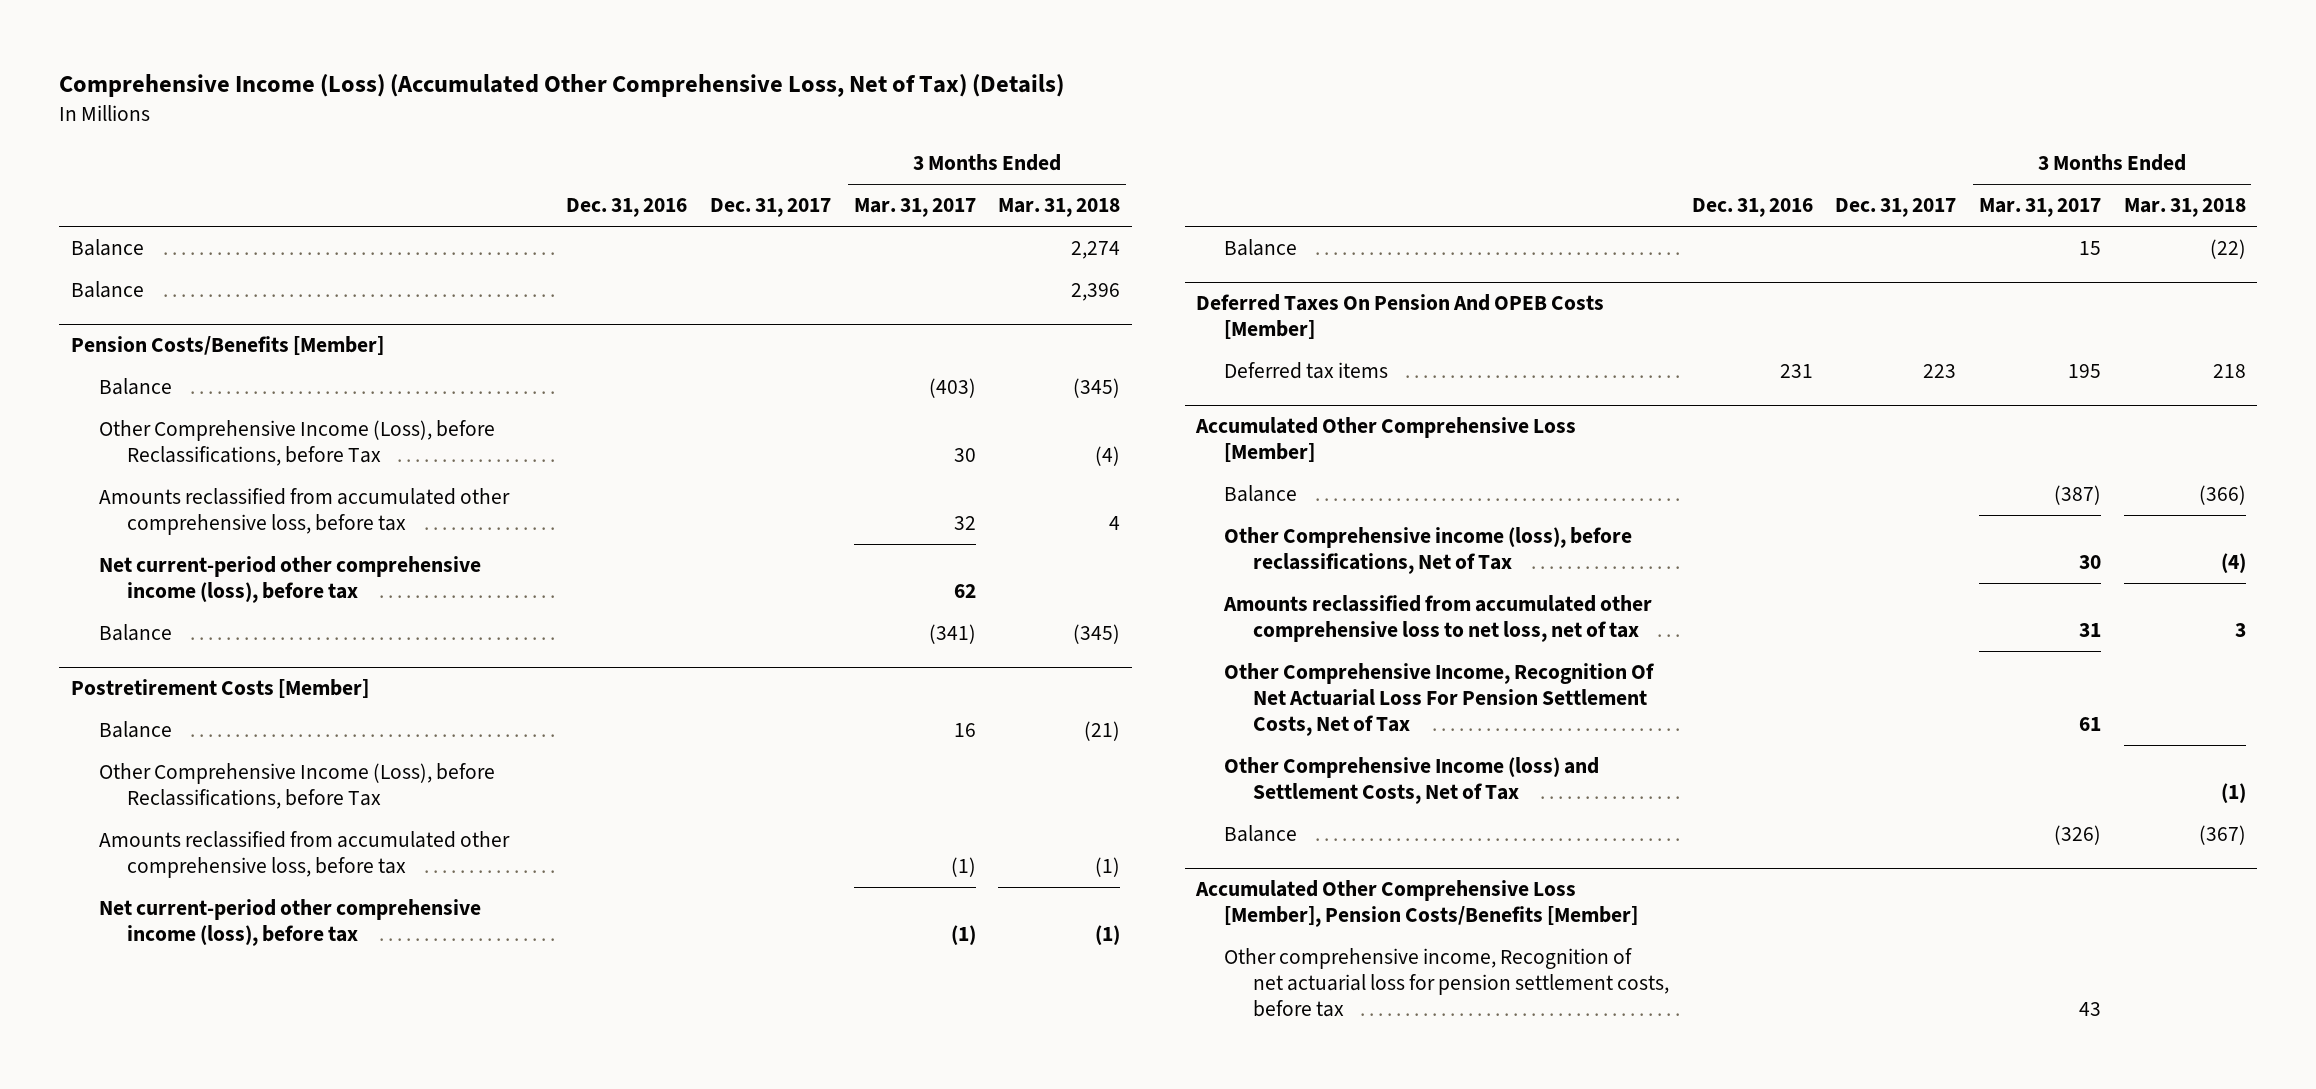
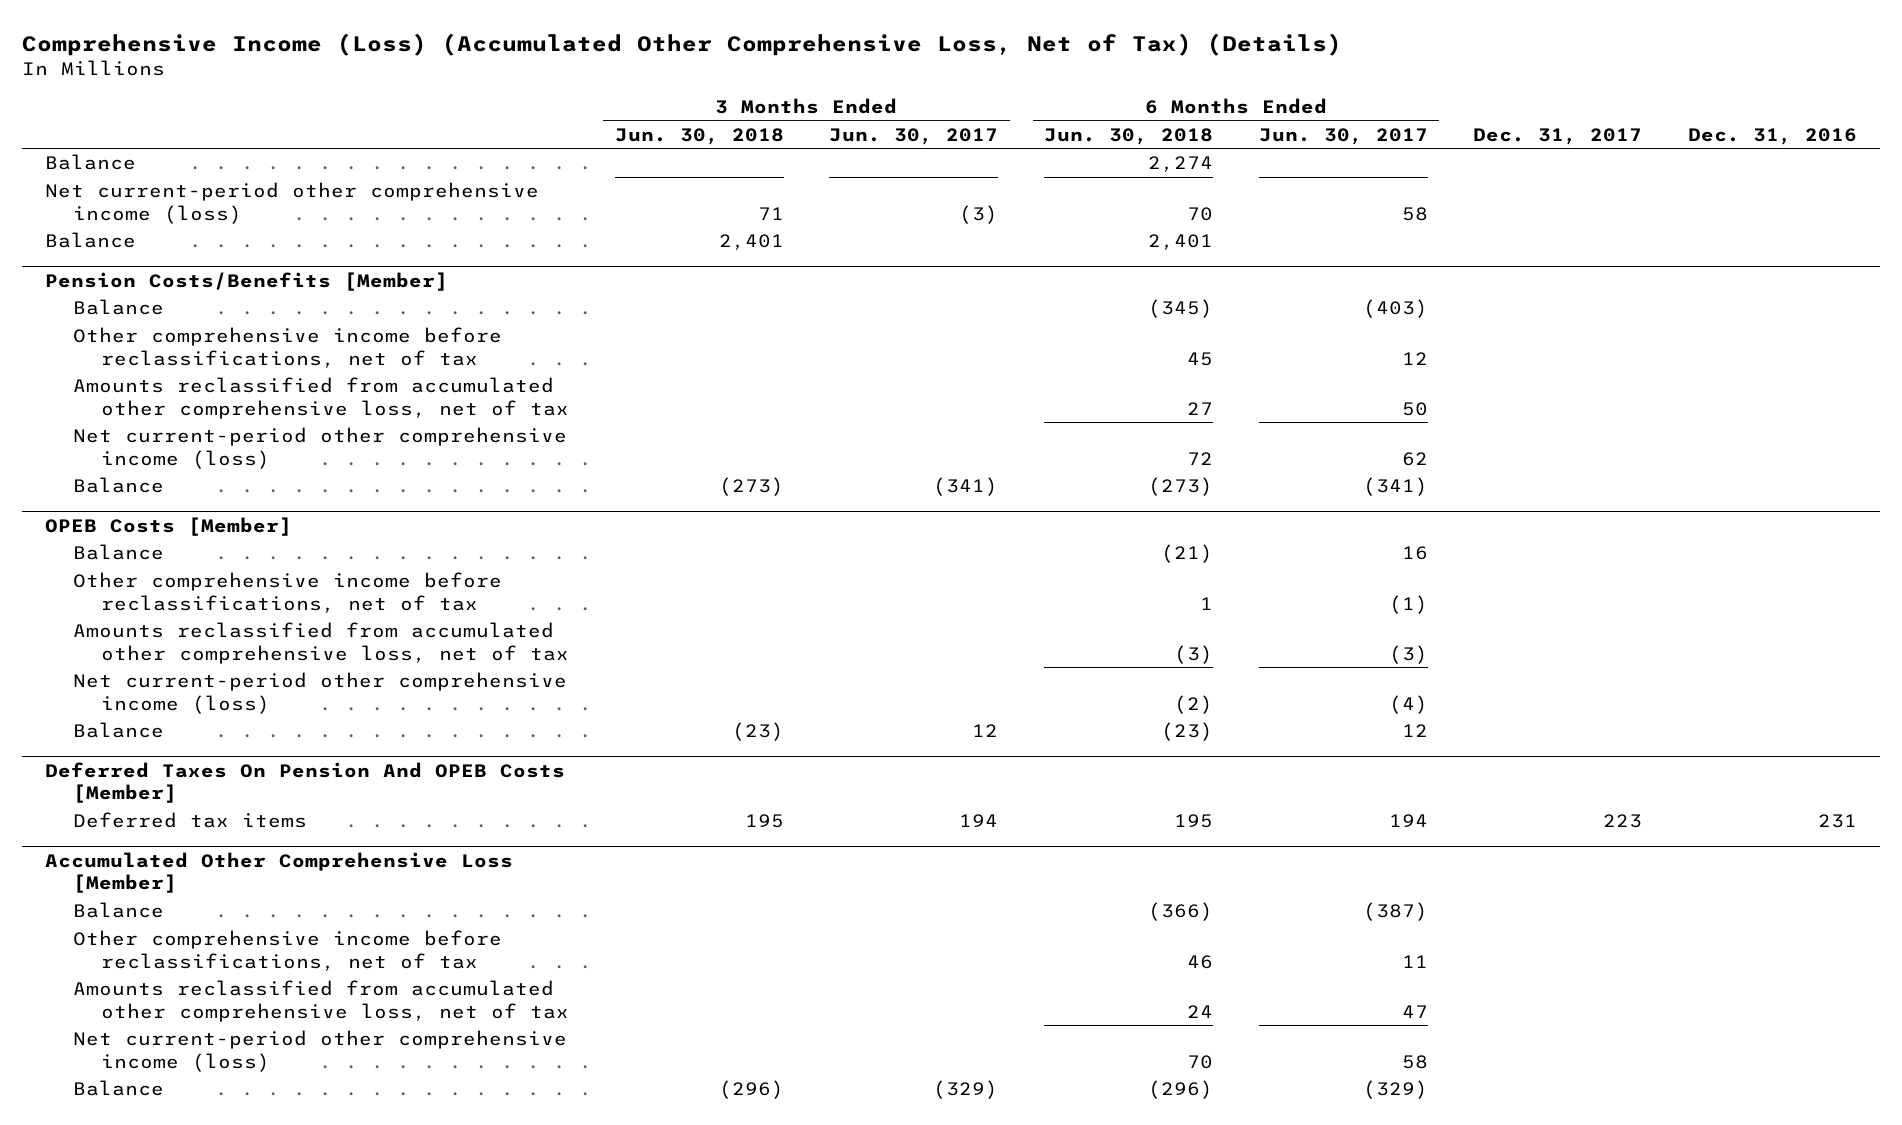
- | Dec. 31, 2016 | Dec. 31, 2017 | 3 Months Ended Mar. 31, 2017 | 3 Months Ended Mar. 31, 2018
+ | 3 Months Ended Jun. 30, 2018 | 3 Months Ended Jun. 30, 2017 | 6 Months Ended Jun. 30, 2018 | 6 Months Ended Jun. 30, 2017 | Dec. 31, 2017 | Dec. 31, 2016
+ Net current-period other comprehensive income (loss) | 71 | (3) | 70 | 58 | |
@ Pension Costs/Benefits [Member]
- Other Comprehensive Income (Loss), before Reclassifications, before Tax | | | 30 | (4)
- Amounts reclassified from accumulated other comprehensive loss, before tax | | | 32 | 4
- Net current-period other comprehensive income (loss), before tax | | | 62 |
+ Other comprehensive income before reclassifications, net of tax | | | 45 | 12 | |
+ Amounts reclassified from accumulated other comprehensive loss, net of tax | | | 27 | 50 | |
+ Net current-period other comprehensive income (loss) | | | 72 | 62 | |
- Postretirement Costs [Member]
+ OPEB Costs [Member]
- Other Comprehensive Income (Loss), before Reclassifications, before Tax
- Amounts reclassified from accumulated other comprehensive loss, before tax | | | (1) | (1)
- Net current-period other comprehensive income (loss), before tax | | | (1) | (1)
+ Other comprehensive income before reclassifications, net of tax | | | 1 | (1) | |
+ Amounts reclassified from accumulated other comprehensive loss, net of tax | | | (3) | (3) | |
+ Net current-period other comprehensive income (loss) | | | (2) | (4) | |
@ Accumulated Other Comprehensive Loss [Member]
- Other Comprehensive income (loss), before reclassifications, Net of Tax | | | 30 | (4)
- Amounts reclassified from accumulated other comprehensive loss to net loss, net of tax | | | 31 | 3
- Other Comprehensive Income, Recognition Of Net Actuarial Loss For Pension Settlement Costs, Net of Tax | | | 61 |
- Other Comprehensive Income (loss) and Settlement Costs, Net of Tax | | | | (1)
+ Other comprehensive income before reclassifications, net of tax | | | 46 | 11 | |
+ Amounts reclassified from accumulated other comprehensive loss, net of tax | | | 24 | 47 | |
+ Net current-period other comprehensive income (loss) | | | 70 | 58 | |
- Accumulated Other Comprehensive Loss [Member], Pension Costs/Benefits [Member]
- Other comprehensive income, Recognition of net actuarial loss for pension settlement costs, before tax | | | 43 |

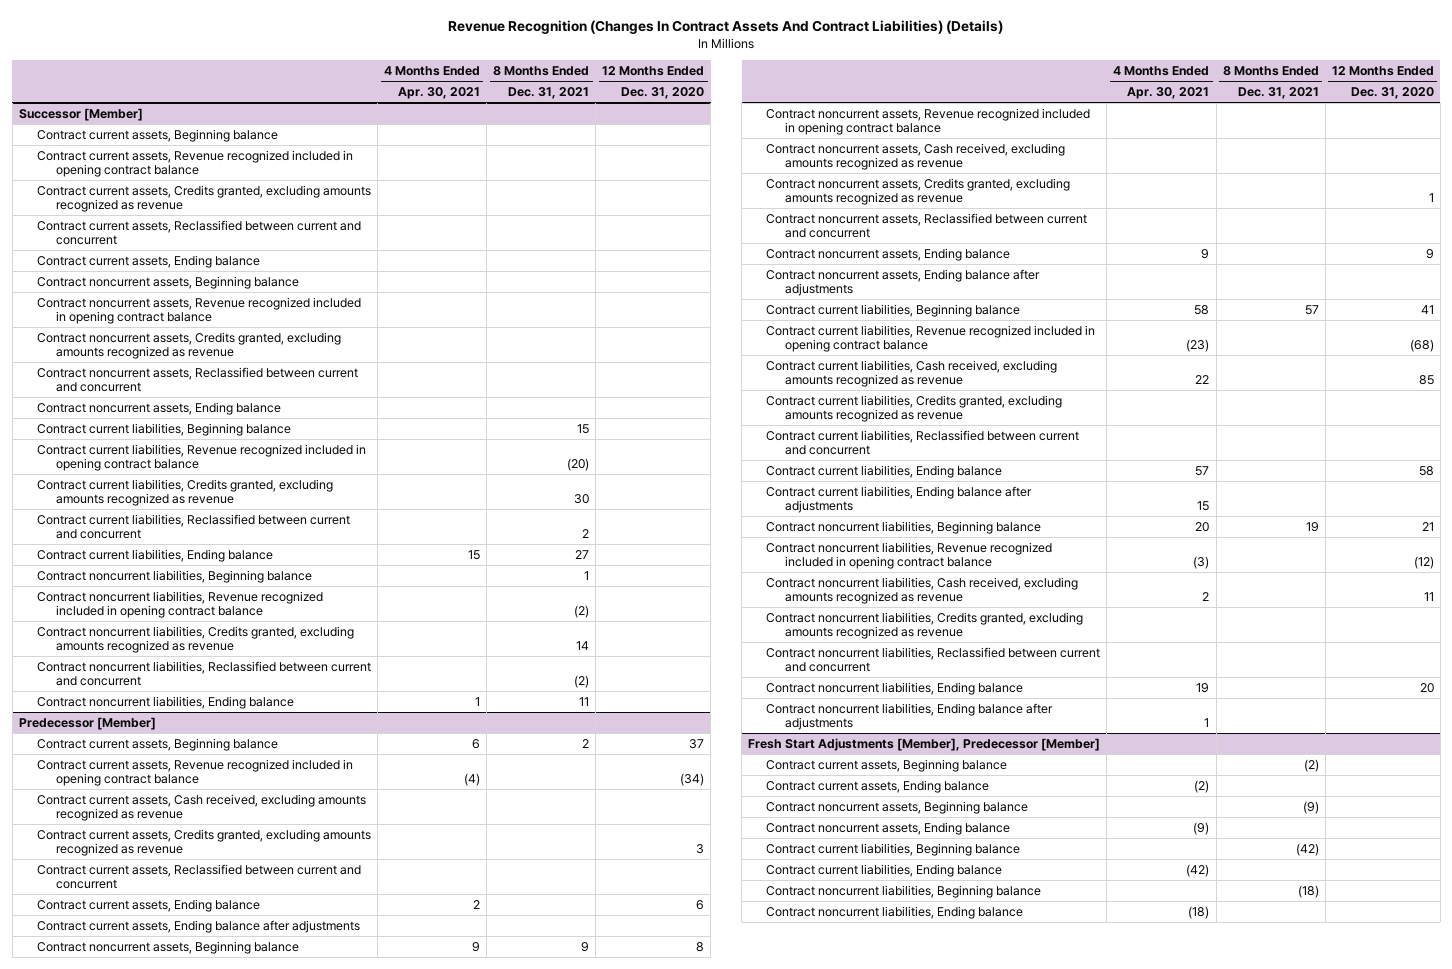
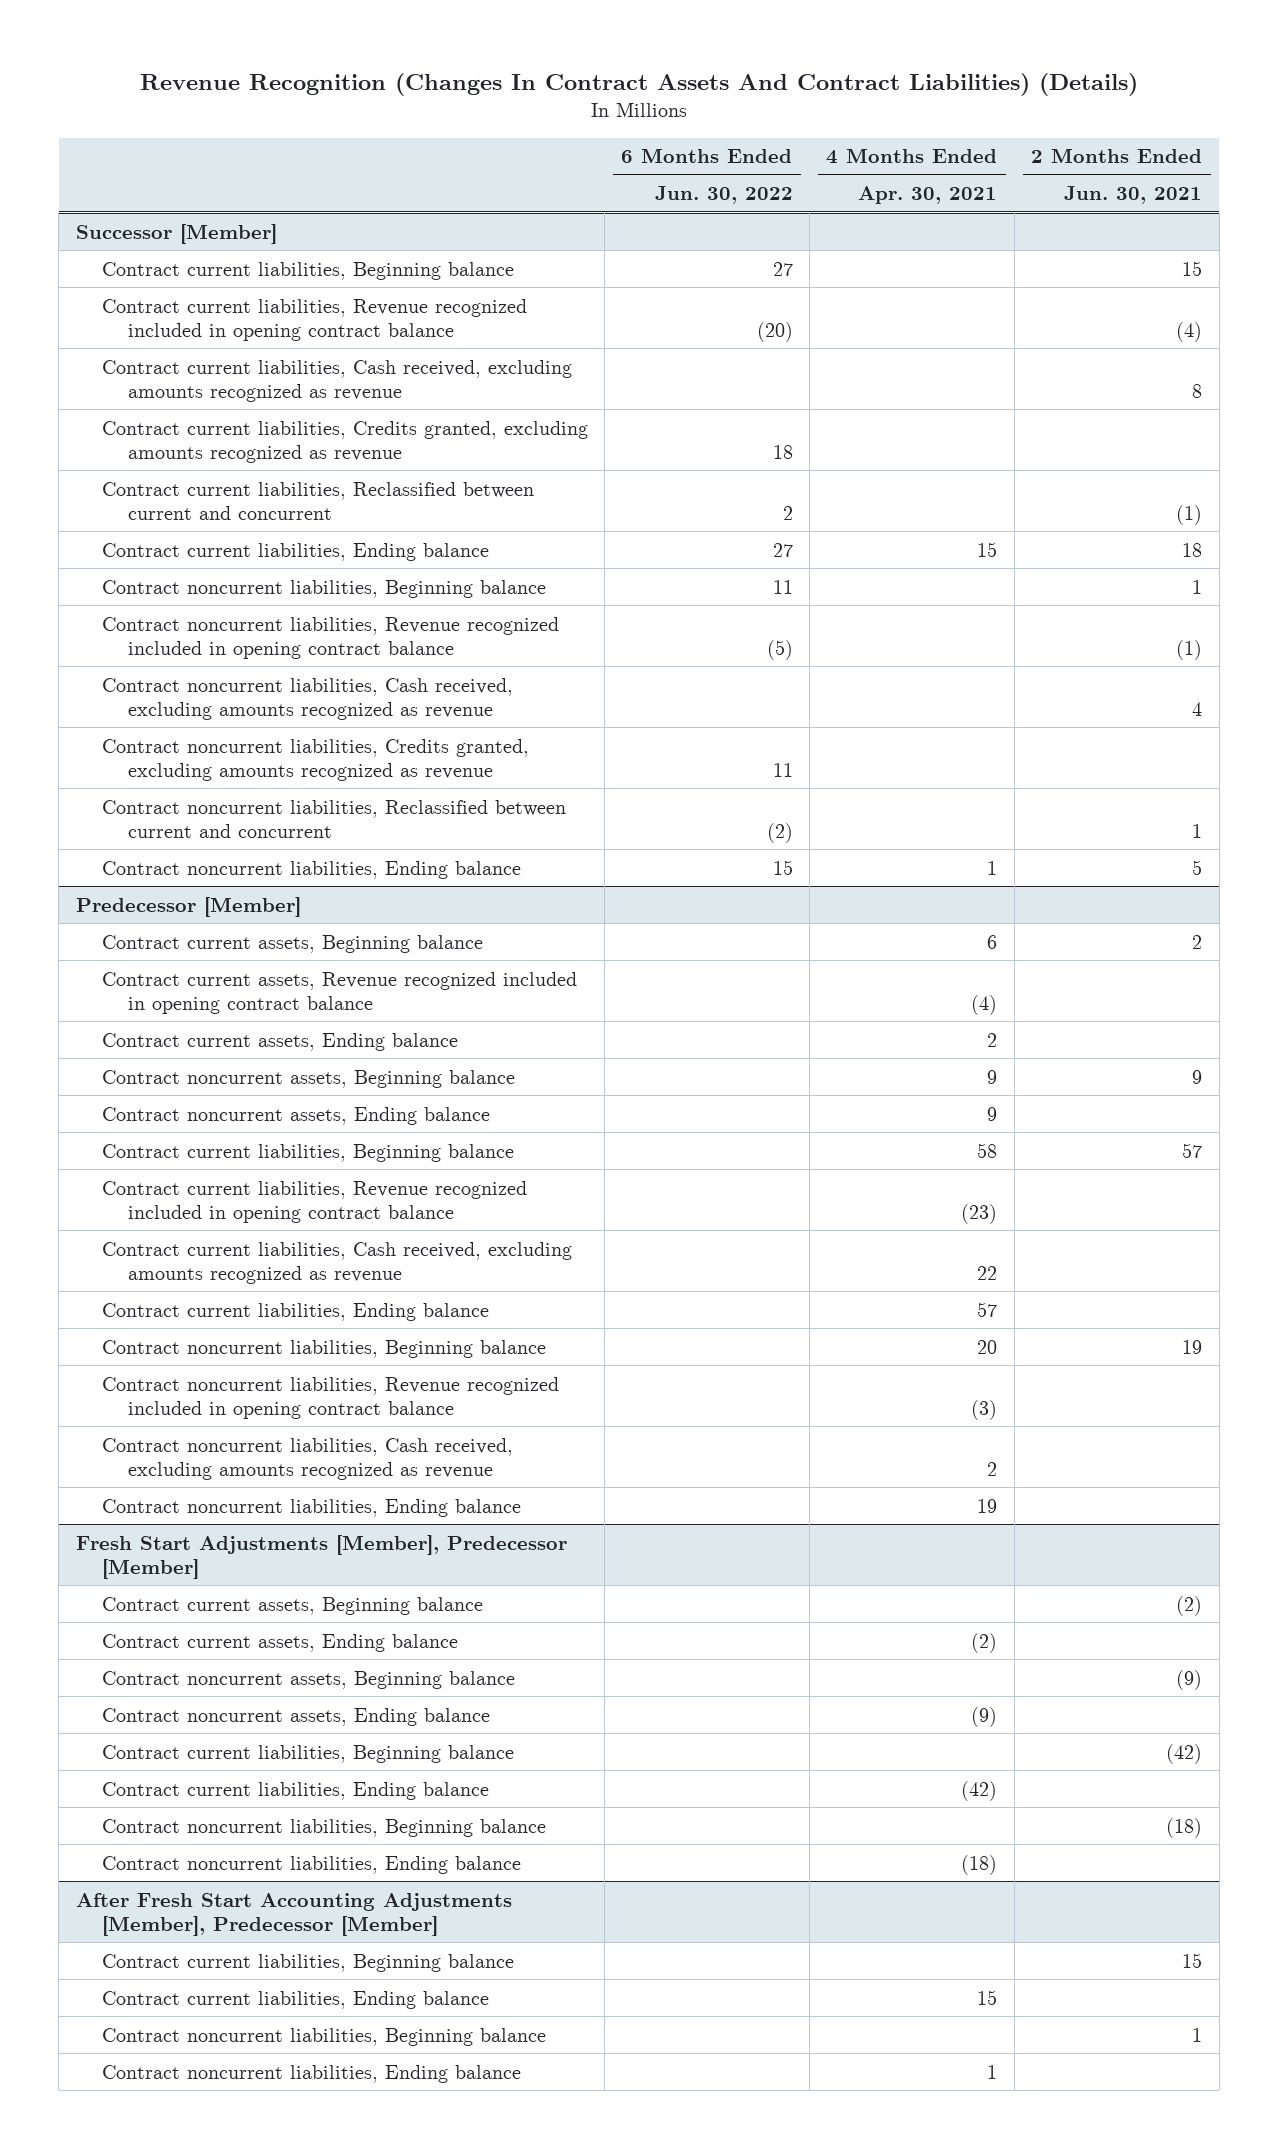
- | 4 Months Ended Apr. 30, 2021 | 8 Months Ended Dec. 31, 2021 | 12 Months Ended Dec. 31, 2020
+ | 6 Months Ended Jun. 30, 2022 | 4 Months Ended Apr. 30, 2021 | 2 Months Ended Jun. 30, 2021
@ Successor [Member]
- Contract current assets, Beginning balance
- Contract current assets, Revenue recognized included in opening contract balance
- Contract current assets, Credits granted, excluding amounts recognized as revenue
- Contract current assets, Reclassified between current and concurrent
- Contract current assets, Ending balance
- Contract noncurrent assets, Beginning balance
- Contract noncurrent assets, Revenue recognized included in opening contract balance
- Contract noncurrent assets, Credits granted, excluding amounts recognized as revenue
- Contract noncurrent assets, Reclassified between current and concurrent
- Contract noncurrent assets, Ending balance
+ Contract current liabilities, Cash received, excluding amounts recognized as revenue | | | 8
+ Contract noncurrent liabilities, Cash received, excluding amounts recognized as revenue | | | 4
@ Predecessor [Member]
- Contract current assets, Cash received, excluding amounts recognized as revenue
- Contract current assets, Credits granted, excluding amounts recognized as revenue | | | 3
- Contract current assets, Reclassified between current and concurrent
- Contract current assets, Ending balance after adjustments
- Contract noncurrent assets, Revenue recognized included in opening contract balance
- Contract noncurrent assets, Cash received, excluding amounts recognized as revenue
- Contract noncurrent assets, Credits granted, excluding amounts recognized as revenue | | | 1
- Contract noncurrent assets, Reclassified between current and concurrent
- Contract noncurrent assets, Ending balance after adjustments
- Contract current liabilities, Credits granted, excluding amounts recognized as revenue
- Contract current liabilities, Reclassified between current and concurrent
- Contract current liabilities, Ending balance after adjustments | 15 | |
- Contract noncurrent liabilities, Credits granted, excluding amounts recognized as revenue
- Contract noncurrent liabilities, Reclassified between current and concurrent
- Contract noncurrent liabilities, Ending balance after adjustments | 1 | |
+ After Fresh Start Accounting Adjustments [Member], Predecessor [Member]
+ Contract current liabilities, Beginning balance | | | 15
+ Contract current liabilities, Ending balance | | 15 |
+ Contract noncurrent liabilities, Beginning balance | | | 1
+ Contract noncurrent liabilities, Ending balance | | 1 |

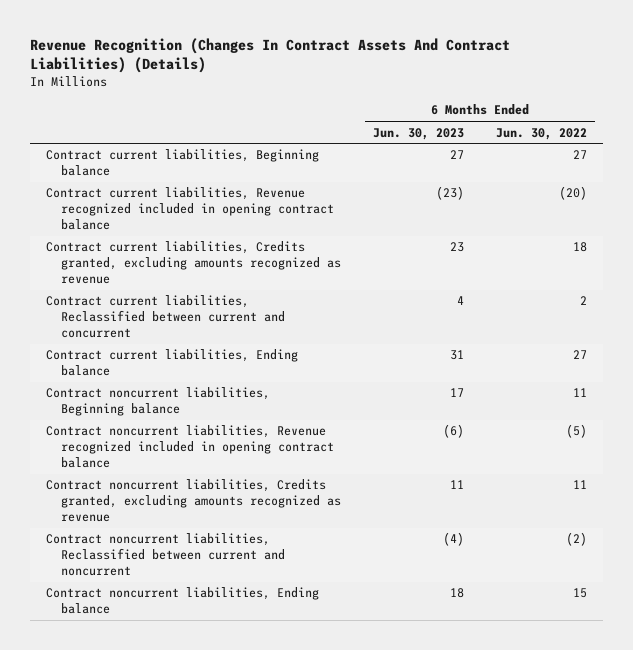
- | 6 Months Ended Jun. 30, 2022 | 4 Months Ended Apr. 30, 2021 | 2 Months Ended Jun. 30, 2021
+ | 6 Months Ended Jun. 30, 2023 | 6 Months Ended Jun. 30, 2022
- Successor [Member]
- Contract current liabilities, Cash received, excluding amounts recognized as revenue | | | 8
- Contract noncurrent liabilities, Cash received, excluding amounts recognized as revenue | | | 4
- Contract noncurrent liabilities, Reclassified between current and concurrent | (2) | | 1
+ Contract noncurrent liabilities, Reclassified between current and noncurrent | (4) | (2)
- Predecessor [Member]
- Contract current assets, Beginning balance | | 6 | 2
- Contract current assets, Revenue recognized included in opening contract balance | | (4) |
- Contract current assets, Ending balance | | 2 |
- Contract noncurrent assets, Beginning balance | | 9 | 9
- Contract noncurrent assets, Ending balance | | 9 |
- Contract current liabilities, Beginning balance | | 58 | 57
- Contract current liabilities, Revenue recognized included in opening contract balance | | (23) |
- Contract current liabilities, Cash received, excluding amounts recognized as revenue | | 22 |
- Contract current liabilities, Ending balance | | 57 |
- Contract noncurrent liabilities, Beginning balance | | 20 | 19
- Contract noncurrent liabilities, Revenue recognized included in opening contract balance | | (3) |
- Contract noncurrent liabilities, Cash received, excluding amounts recognized as revenue | | 2 |
- Contract noncurrent liabilities, Ending balance | | 19 |
- Fresh Start Adjustments [Member], Predecessor [Member]
- Contract current assets, Beginning balance | | | (2)
- Contract current assets, Ending balance | | (2) |
- Contract noncurrent assets, Beginning balance | | | (9)
- Contract noncurrent assets, Ending balance | | (9) |
- Contract current liabilities, Beginning balance | | | (42)
- Contract current liabilities, Ending balance | | (42) |
- Contract noncurrent liabilities, Beginning balance | | | (18)
- Contract noncurrent liabilities, Ending balance | | (18) |
- After Fresh Start Accounting Adjustments [Member], Predecessor [Member]
- Contract current liabilities, Beginning balance | | | 15
- Contract current liabilities, Ending balance | | 15 |
- Contract noncurrent liabilities, Beginning balance | | | 1
- Contract noncurrent liabilities, Ending balance | | 1 |

